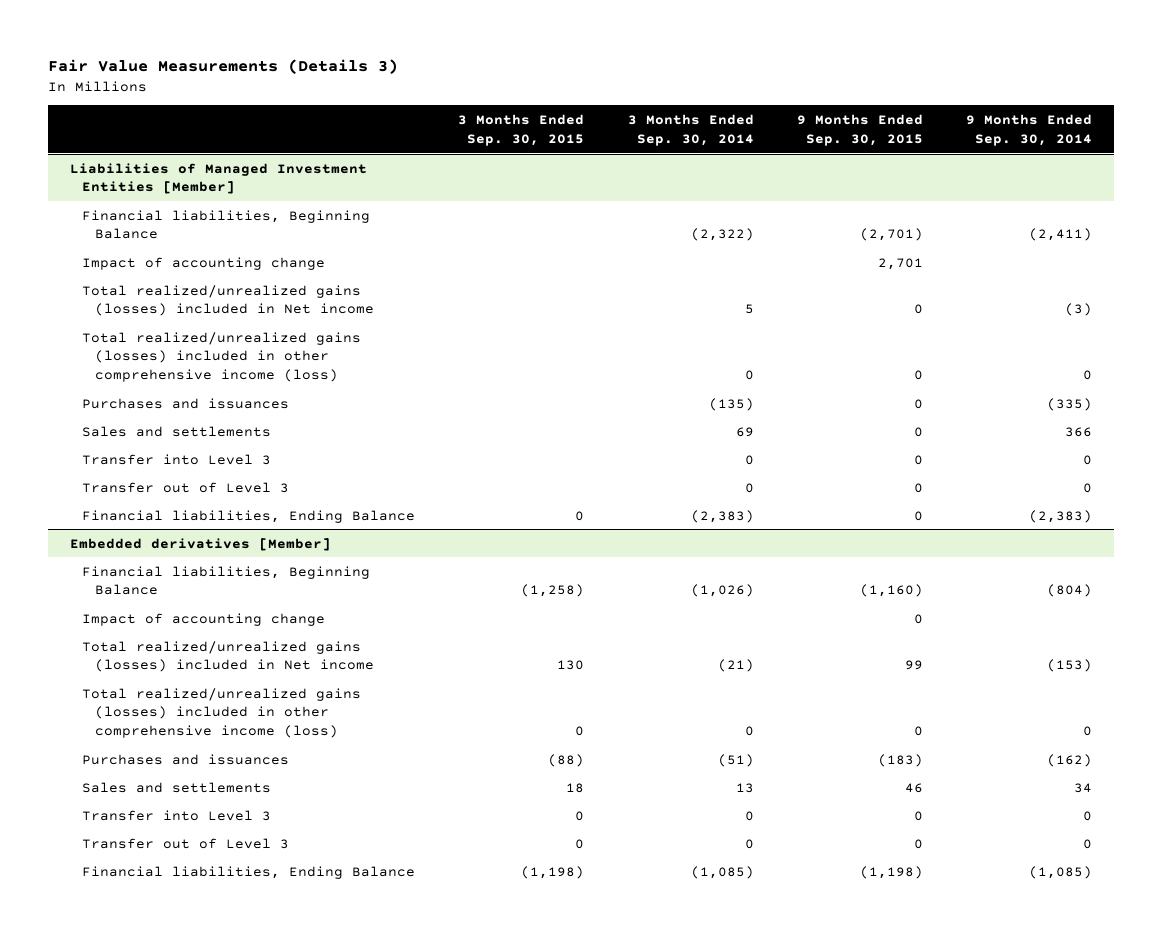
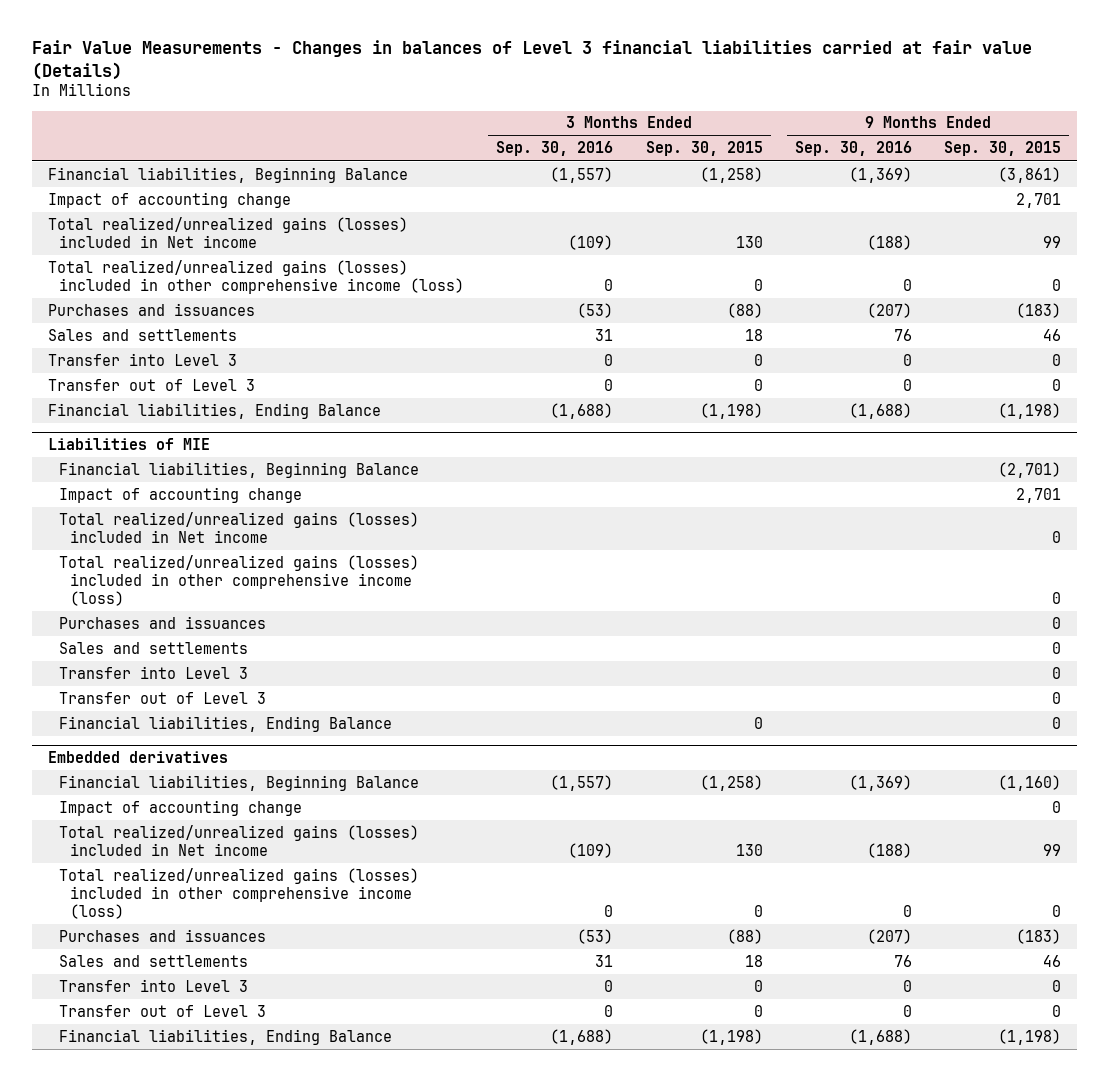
- Fair Value Measurements (Details 3)
+ Fair Value Measurements - Changes in balances of Level 3 financial liabilities carried at fair value (Details)
- | 3 Months Ended Sep. 30, 2015 | 3 Months Ended Sep. 30, 2014 | 9 Months Ended Sep. 30, 2015 | 9 Months Ended Sep. 30, 2014
+ | 3 Months Ended Sep. 30, 2016 | 3 Months Ended Sep. 30, 2015 | 9 Months Ended Sep. 30, 2016 | 9 Months Ended Sep. 30, 2015
- Liabilities of Managed Investment Entities [Member]
+ Financial liabilities, Beginning Balance | (1,557) | (1,258) | (1,369) | (3,861)
+ Impact of accounting change | | | | 2,701
+ Total realized/unrealized gains (losses) included in Net income | (109) | 130 | (188) | 99
+ Total realized/unrealized gains (losses) included in other comprehensive income (loss) | 0 | 0 | 0 | 0
+ Purchases and issuances | (53) | (88) | (207) | (183)
+ Sales and settlements | 31 | 18 | 76 | 46
+ Transfer into Level 3 | 0 | 0 | 0 | 0
+ Transfer out of Level 3 | 0 | 0 | 0 | 0
+ Financial liabilities, Ending Balance | (1,688) | (1,198) | (1,688) | (1,198)
+ Liabilities of MIE
- Embedded derivatives [Member]
+ Embedded derivatives

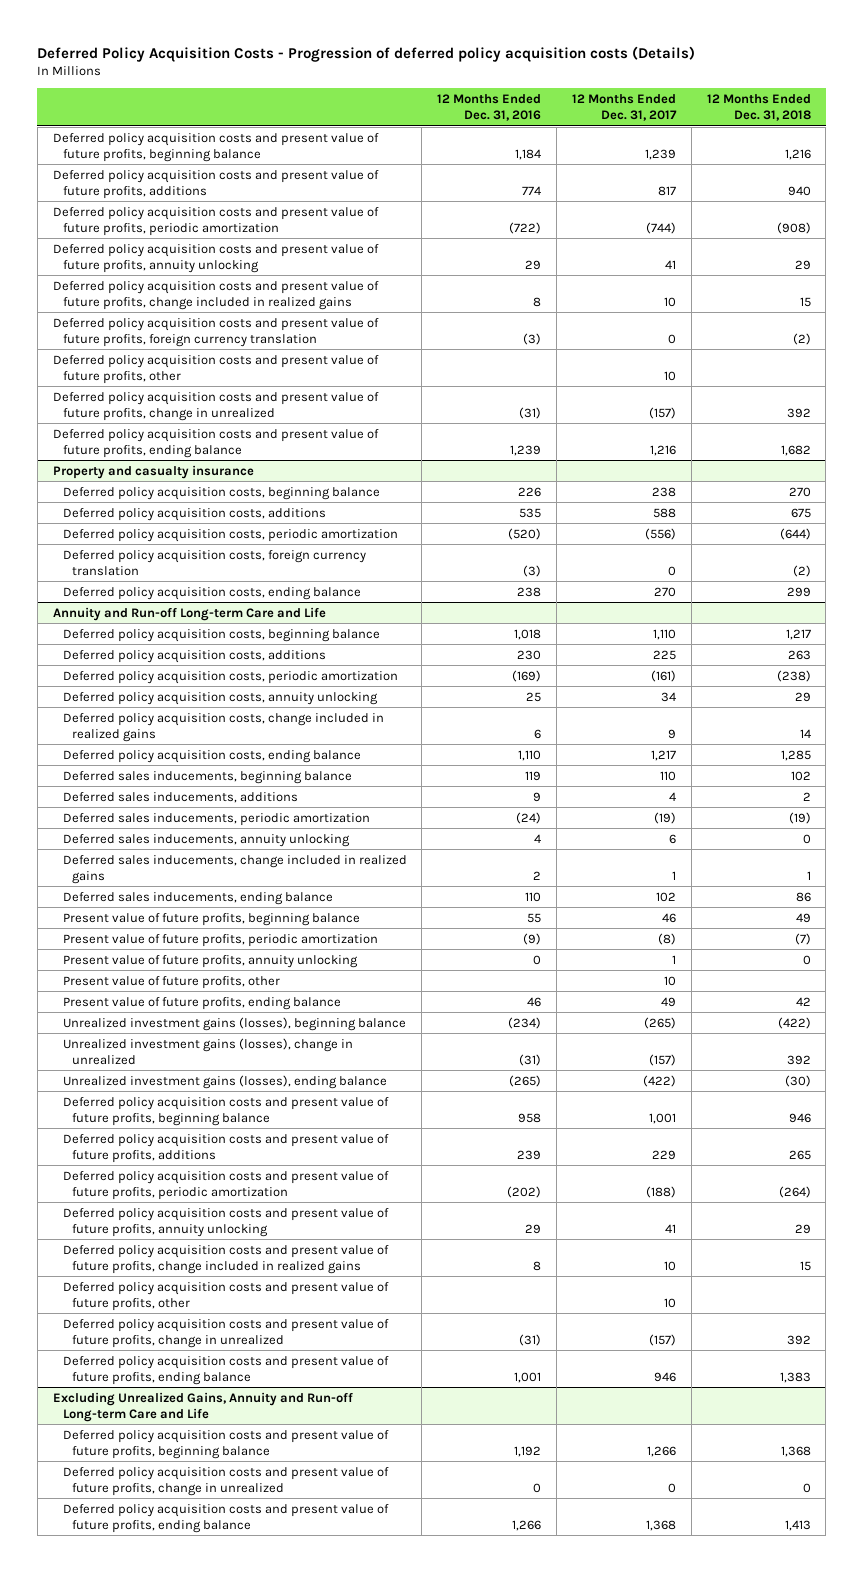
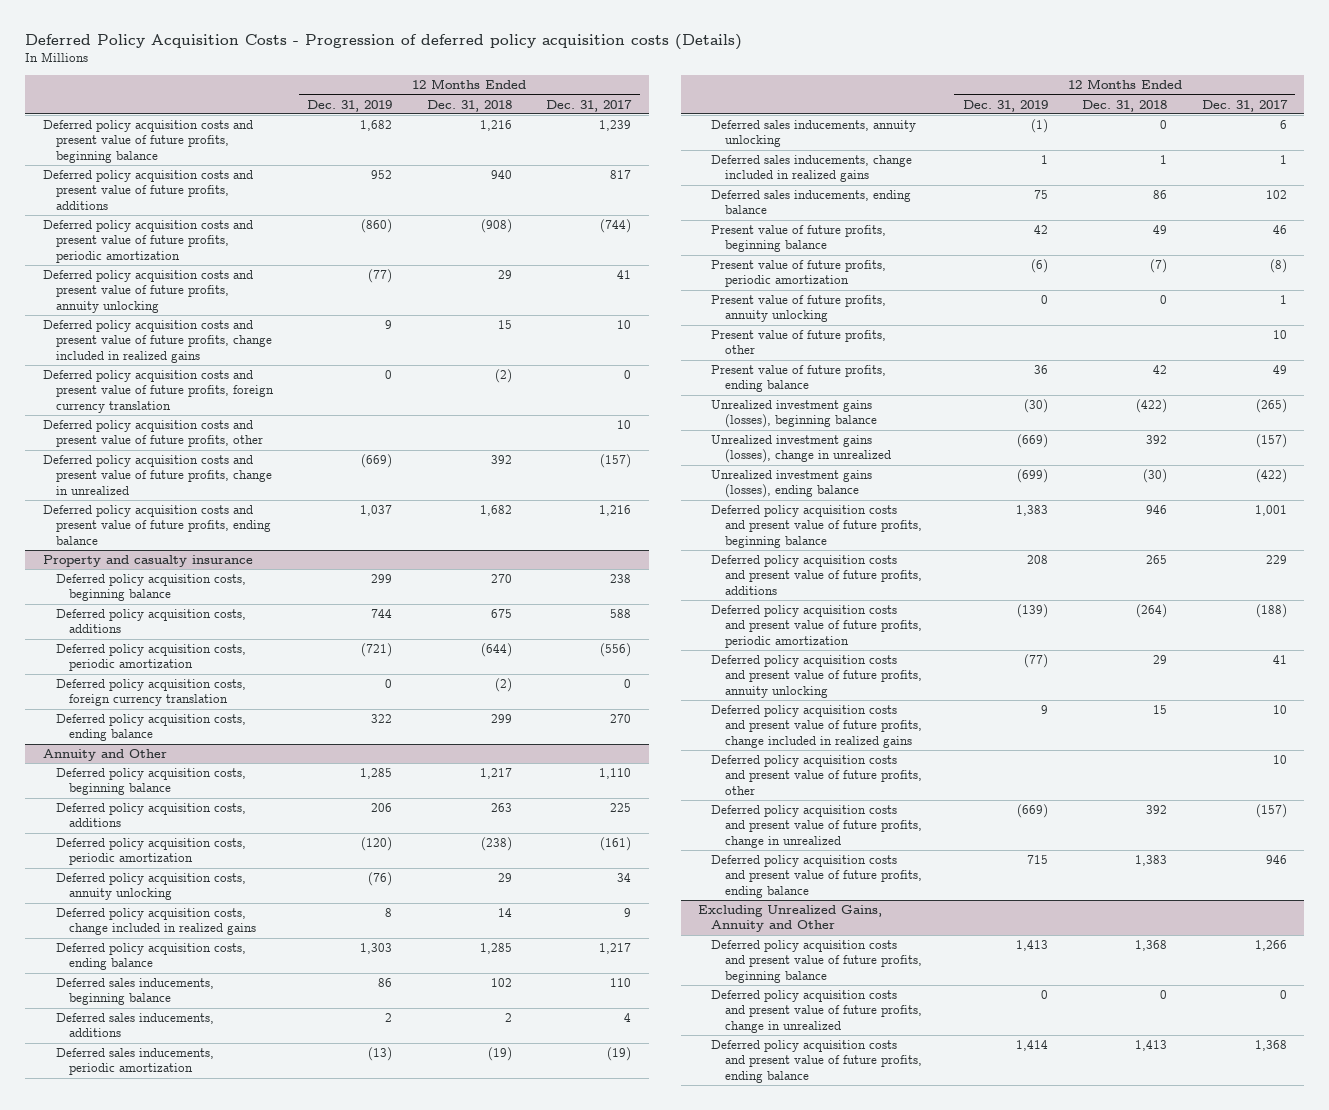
- | 12 Months Ended Dec. 31, 2016 | 12 Months Ended Dec. 31, 2017 | 12 Months Ended Dec. 31, 2018
+ | 12 Months Ended Dec. 31, 2019 | 12 Months Ended Dec. 31, 2018 | 12 Months Ended Dec. 31, 2017
- Annuity and Run-off Long-term Care and Life
+ Annuity and Other
- Excluding Unrealized Gains, Annuity and Run-off Long-term Care and Life
+ Excluding Unrealized Gains, Annuity and Other

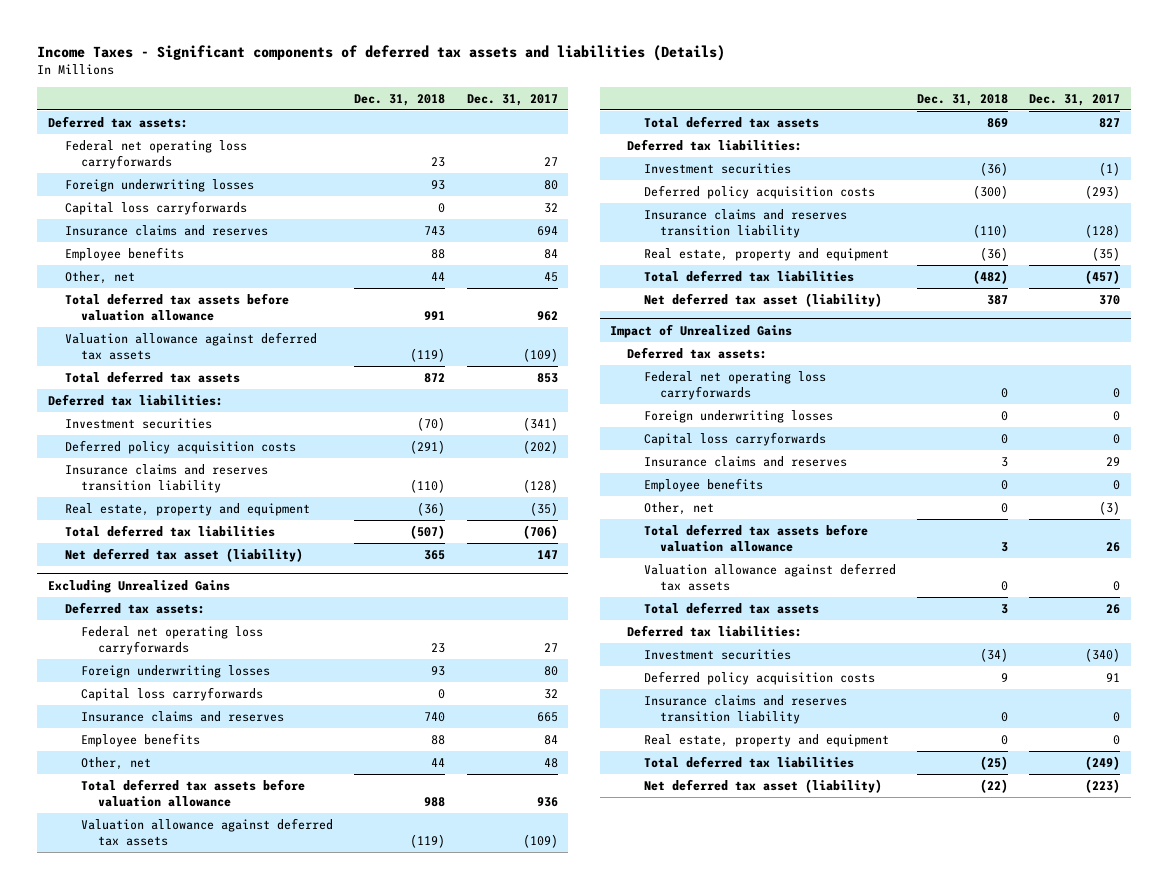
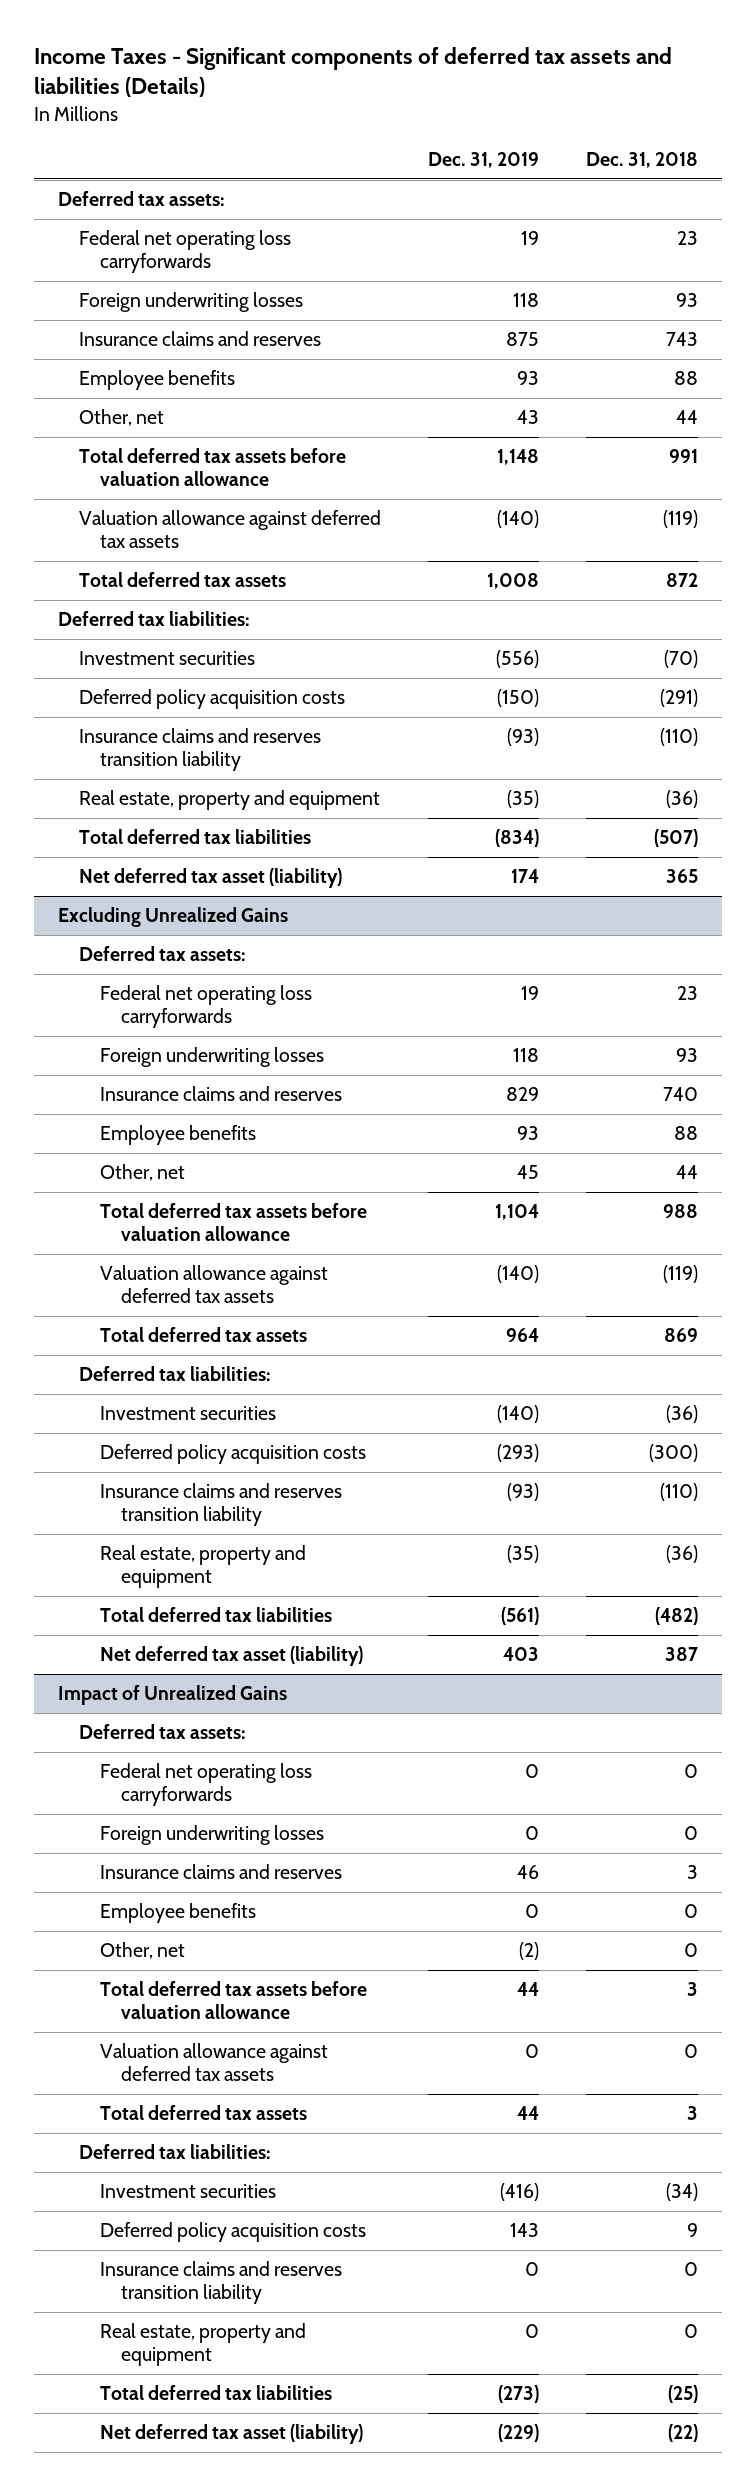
- | Dec. 31, 2018 | Dec. 31, 2017
+ | Dec. 31, 2019 | Dec. 31, 2018
- Capital loss carryforwards | 0 | 32
@ Excluding Unrealized Gains
- Capital loss carryforwards | 0 | 32
@ Impact of Unrealized Gains
- Capital loss carryforwards | 0 | 0

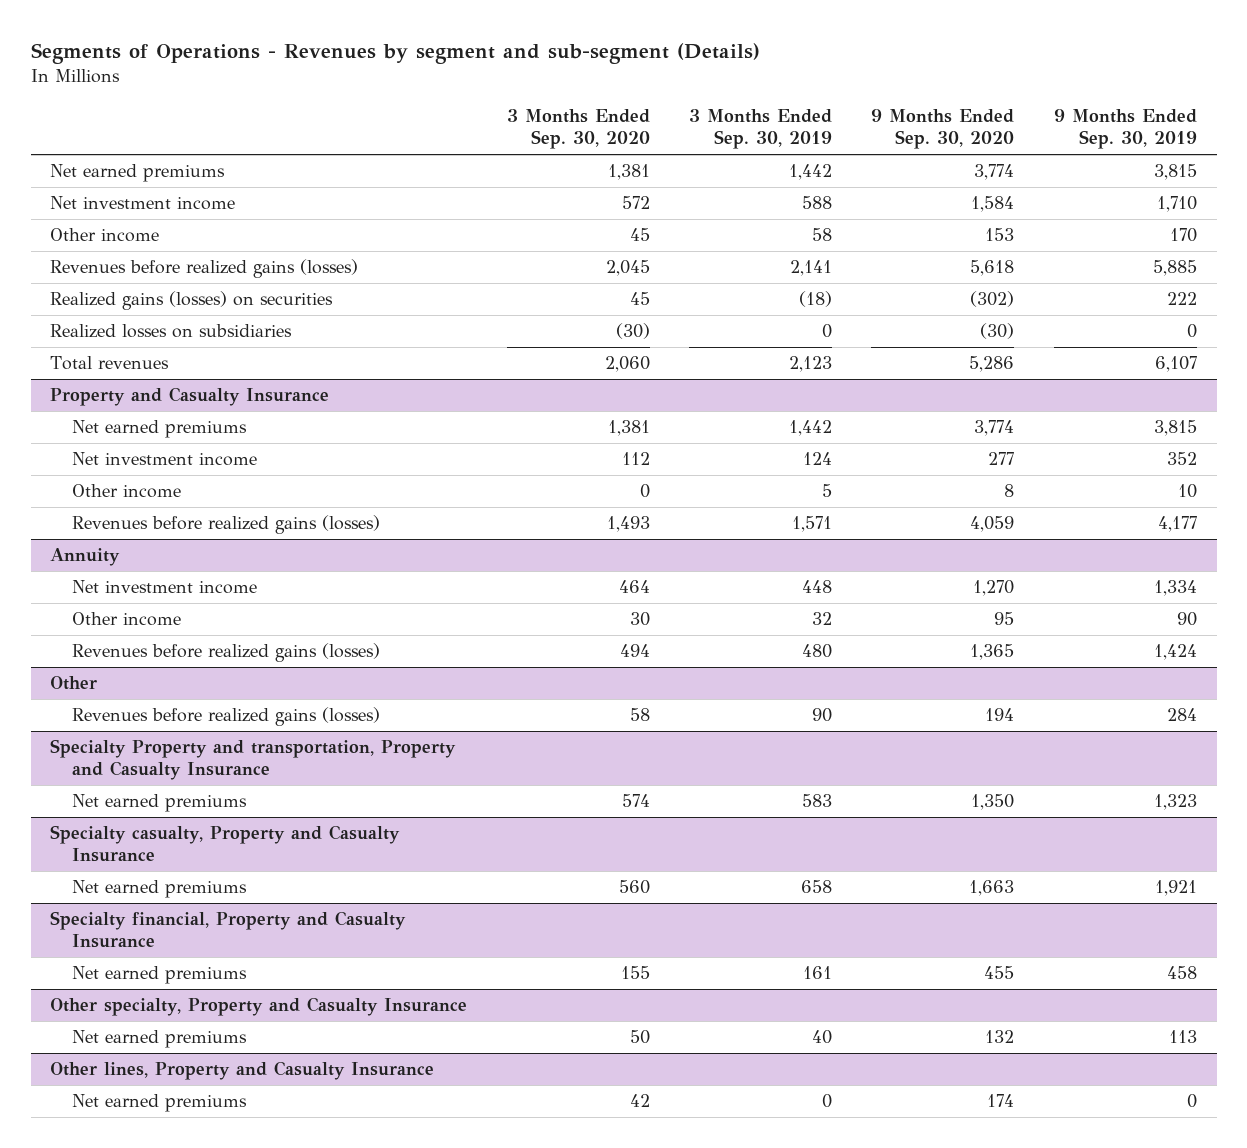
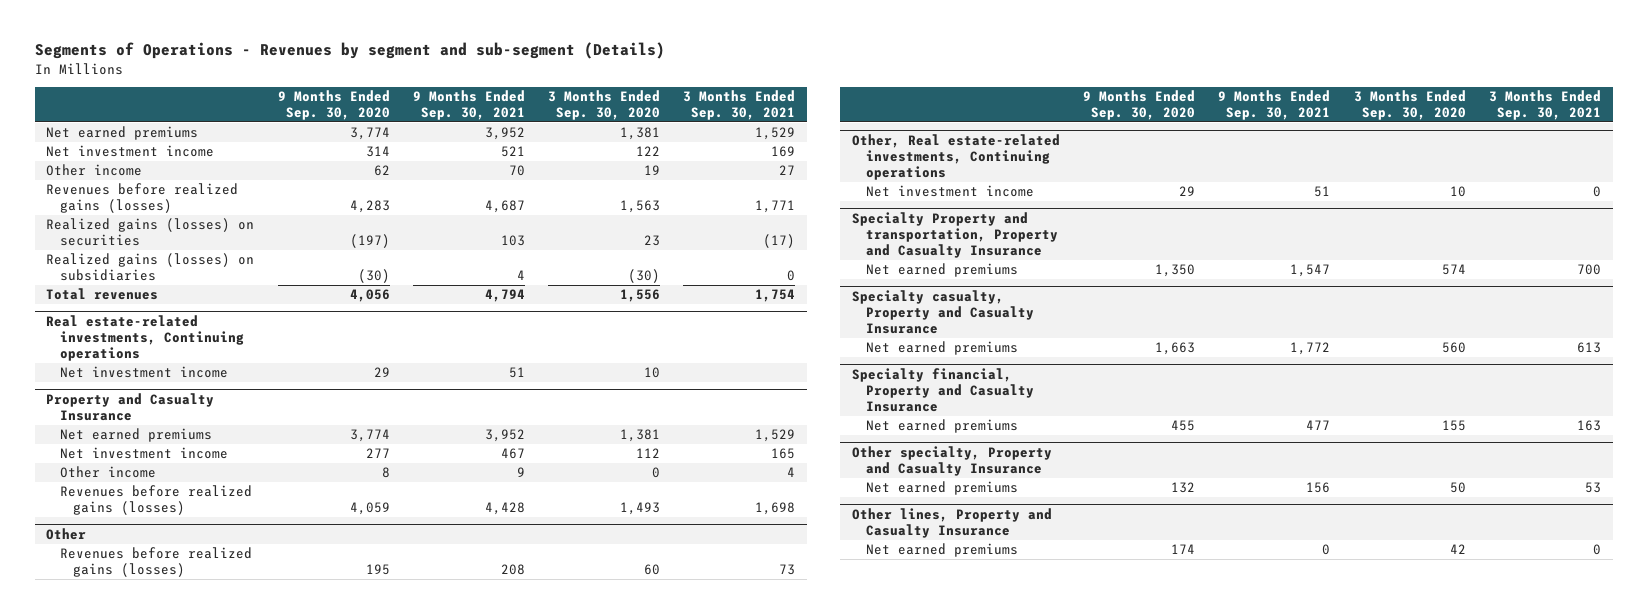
- | 3 Months Ended Sep. 30, 2020 | 3 Months Ended Sep. 30, 2019 | 9 Months Ended Sep. 30, 2020 | 9 Months Ended Sep. 30, 2019
+ | 9 Months Ended Sep. 30, 2020 | 9 Months Ended Sep. 30, 2021 | 3 Months Ended Sep. 30, 2020 | 3 Months Ended Sep. 30, 2021
- Net investment income | 572 | 588 | 1,584 | 1,710
- Other income | 45 | 58 | 153 | 170
- Revenues before realized gains (losses) | 2,045 | 2,141 | 5,618 | 5,885
- Realized gains (losses) on securities | 45 | (18) | (302) | 222
- Realized losses on subsidiaries | (30) | 0 | (30) | 0
- Total revenues | 2,060 | 2,123 | 5,286 | 6,107
+ Net investment income | 314 | 521 | 122 | 169
+ Other income | 62 | 70 | 19 | 27
+ Revenues before realized gains (losses) | 4,283 | 4,687 | 1,563 | 1,771
+ Realized gains (losses) on securities | (197) | 103 | 23 | (17)
+ Realized gains (losses) on subsidiaries | (30) | 4 | (30) | 0
+ Total revenues | 4,056 | 4,794 | 1,556 | 1,754
+ Real estate-related investments, Continuing operations
+ Net investment income | 29 | 51 | 10 |
- Annuity
- Net investment income | 464 | 448 | 1,270 | 1,334
- Other income | 30 | 32 | 95 | 90
- Revenues before realized gains (losses) | 494 | 480 | 1,365 | 1,424
@ Other
- Revenues before realized gains (losses) | 58 | 90 | 194 | 284
+ Revenues before realized gains (losses) | 195 | 208 | 60 | 73
+ Other, Real estate-related investments, Continuing operations
+ Net investment income | 29 | 51 | 10 | 0

